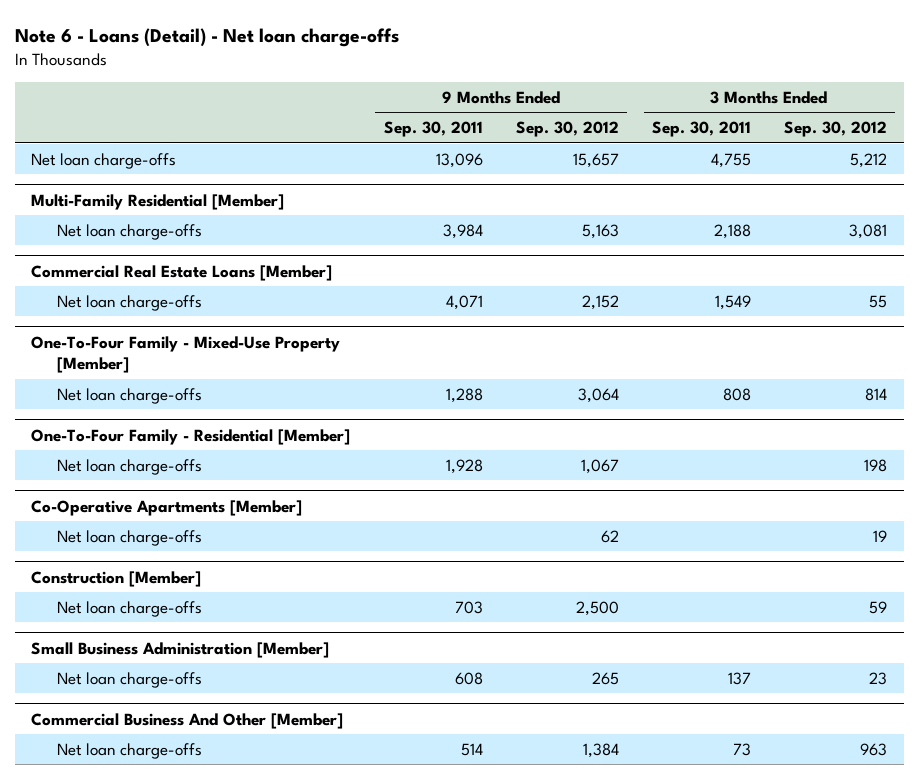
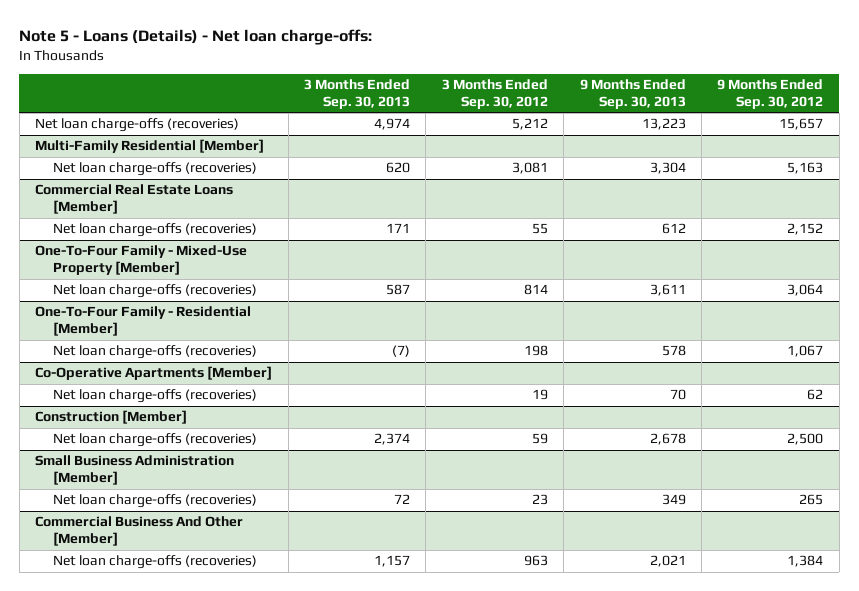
- Note 6 - Loans (Detail) - Net loan charge-offs
+ Note 5 - Loans (Details) - Net loan charge-offs:
- | 9 Months Ended Sep. 30, 2011 | 9 Months Ended Sep. 30, 2012 | 3 Months Ended Sep. 30, 2011 | 3 Months Ended Sep. 30, 2012
+ | 3 Months Ended Sep. 30, 2013 | 3 Months Ended Sep. 30, 2012 | 9 Months Ended Sep. 30, 2013 | 9 Months Ended Sep. 30, 2012
- Net loan charge-offs | 13,096 | 15,657 | 4,755 | 5,212
+ Net loan charge-offs (recoveries) | 4,974 | 5,212 | 13,223 | 15,657
@ Multi-Family Residential [Member]
- Net loan charge-offs | 3,984 | 5,163 | 2,188 | 3,081
+ Net loan charge-offs (recoveries) | 620 | 3,081 | 3,304 | 5,163
@ Commercial Real Estate Loans [Member]
- Net loan charge-offs | 4,071 | 2,152 | 1,549 | 55
+ Net loan charge-offs (recoveries) | 171 | 55 | 612 | 2,152
@ One-To-Four Family - Mixed-Use Property [Member]
- Net loan charge-offs | 1,288 | 3,064 | 808 | 814
+ Net loan charge-offs (recoveries) | 587 | 814 | 3,611 | 3,064
@ One-To-Four Family - Residential [Member]
- Net loan charge-offs | 1,928 | 1,067 | | 198
+ Net loan charge-offs (recoveries) | (7) | 198 | 578 | 1,067
@ Co-Operative Apartments [Member]
- Net loan charge-offs | | 62 | | 19
+ Net loan charge-offs (recoveries) | | 19 | 70 | 62
@ Construction [Member]
- Net loan charge-offs | 703 | 2,500 | | 59
+ Net loan charge-offs (recoveries) | 2,374 | 59 | 2,678 | 2,500
@ Small Business Administration [Member]
- Net loan charge-offs | 608 | 265 | 137 | 23
+ Net loan charge-offs (recoveries) | 72 | 23 | 349 | 265
@ Commercial Business And Other [Member]
- Net loan charge-offs | 514 | 1,384 | 73 | 963
+ Net loan charge-offs (recoveries) | 1,157 | 963 | 2,021 | 1,384

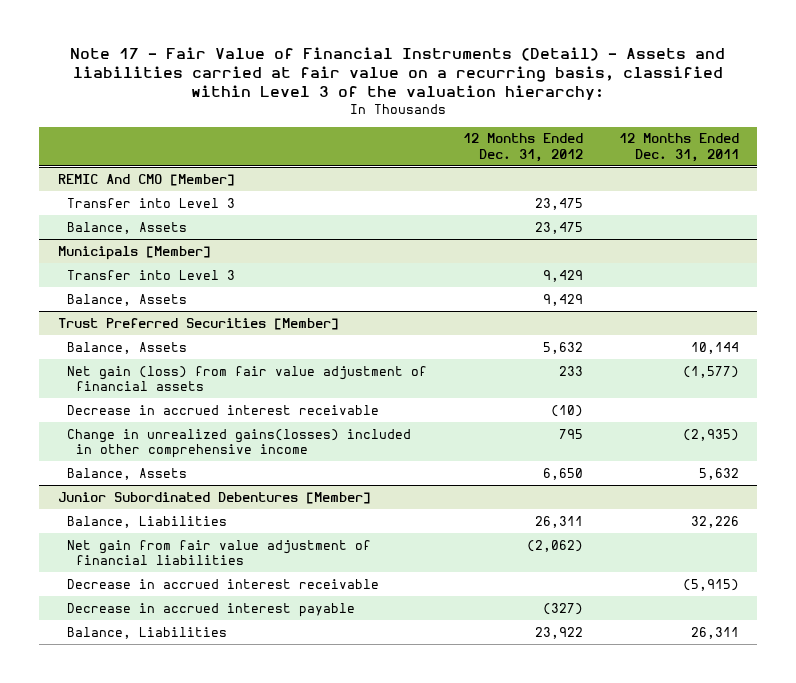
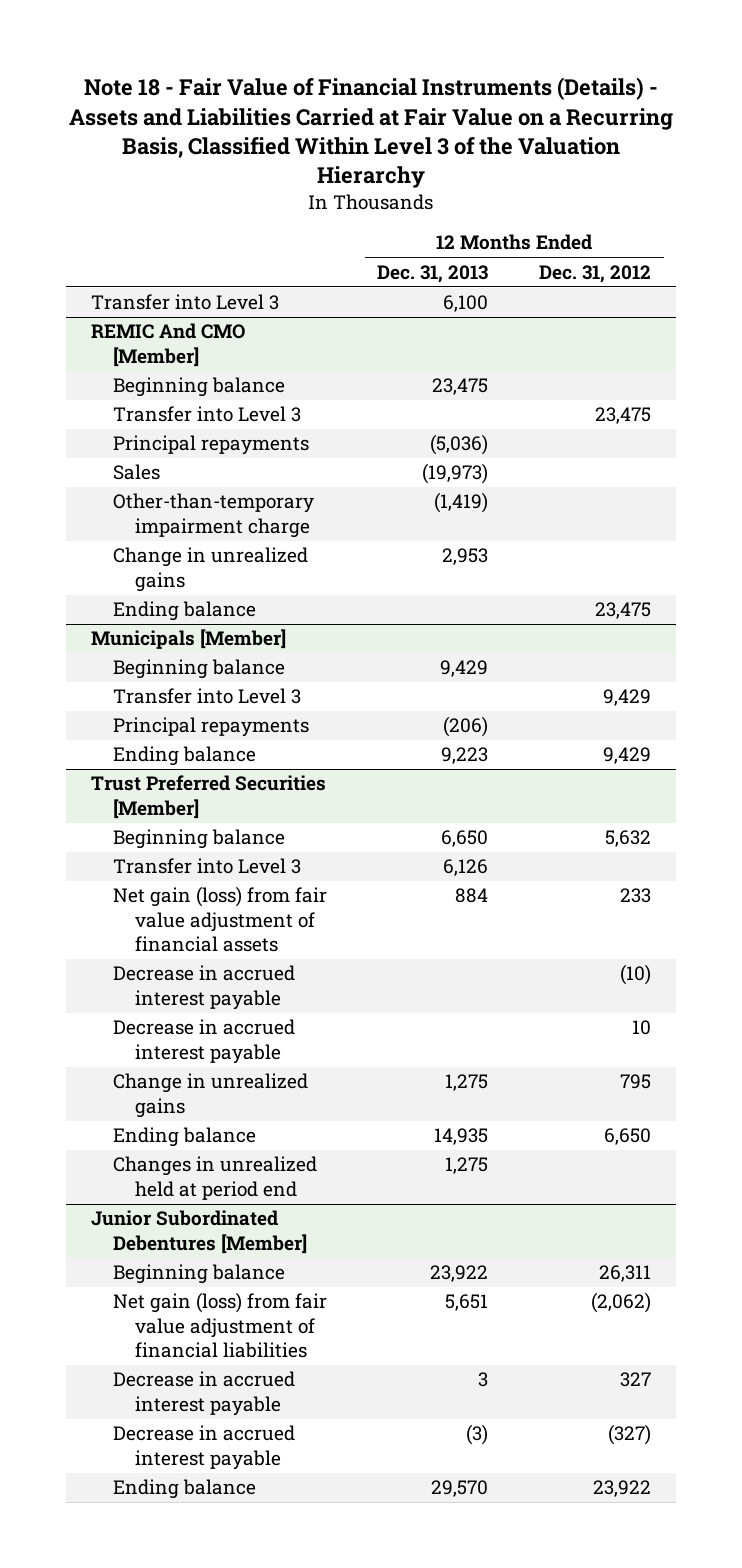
- Note 17 - Fair Value of Financial Instruments (Detail) - Assets and liabilities carried at fair value on a recurring basis, classified within Level 3 of the valuation hierarchy:
+ Note 18 - Fair Value of Financial Instruments (Details) - Assets and Liabilities Carried at Fair Value on a Recurring Basis, Classified Within Level 3 of the Valuation Hierarchy
- | 12 Months Ended Dec. 31, 2012 | 12 Months Ended Dec. 31, 2011
+ | 12 Months Ended Dec. 31, 2013 | 12 Months Ended Dec. 31, 2012
+ Transfer into Level 3 | 6,100 |
@ REMIC And CMO [Member]
+ Beginning balance | 23,475 |
- Balance, Assets | 23,475 |
+ Principal repayments | (5,036) |
+ Sales | (19,973) |
+ Other-than-temporary impairment charge | (1,419) |
+ Change in unrealized gains | 2,953 |
+ Ending balance | | 23,475
@ Municipals [Member]
+ Beginning balance | 9,429 |
- Balance, Assets | 9,429 |
+ Principal repayments | (206) |
+ Ending balance | 9,223 | 9,429
@ Trust Preferred Securities [Member]
- Balance, Assets | 5,632 | 10,144
+ Beginning balance | 6,650 | 5,632
+ Transfer into Level 3 | 6,126 |
- Decrease in accrued interest receivable | (10) |
- Change in unrealized gains(losses) included in other comprehensive income | 795 | (2,935)
- Balance, Assets | 6,650 | 5,632
+ Decrease in accrued interest payable | | (10)
+ Decrease in accrued interest payable | | 10
+ Change in unrealized gains | 1,275 | 795
+ Ending balance | 14,935 | 6,650
+ Changes in unrealized held at period end | 1,275 |
@ Junior Subordinated Debentures [Member]
- Balance, Liabilities | 26,311 | 32,226
- Net gain from fair value adjustment of financial liabilities | (2,062) |
- Decrease in accrued interest receivable | | (5,915)
+ Beginning balance | 23,922 | 26,311
+ Net gain (loss) from fair value adjustment of financial liabilities | 5,651 | (2,062)
+ Decrease in accrued interest payable | 3 | 327
- Balance, Liabilities | 23,922 | 26,311
+ Ending balance | 29,570 | 23,922

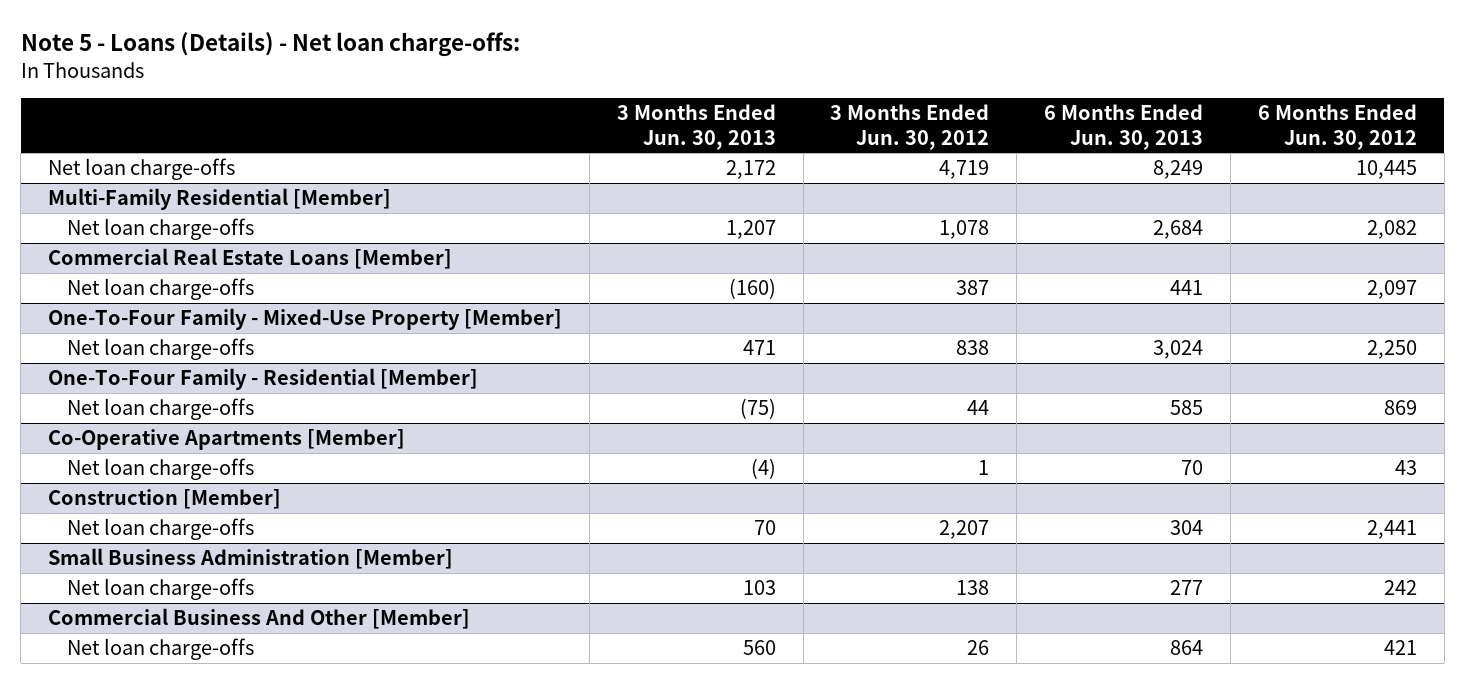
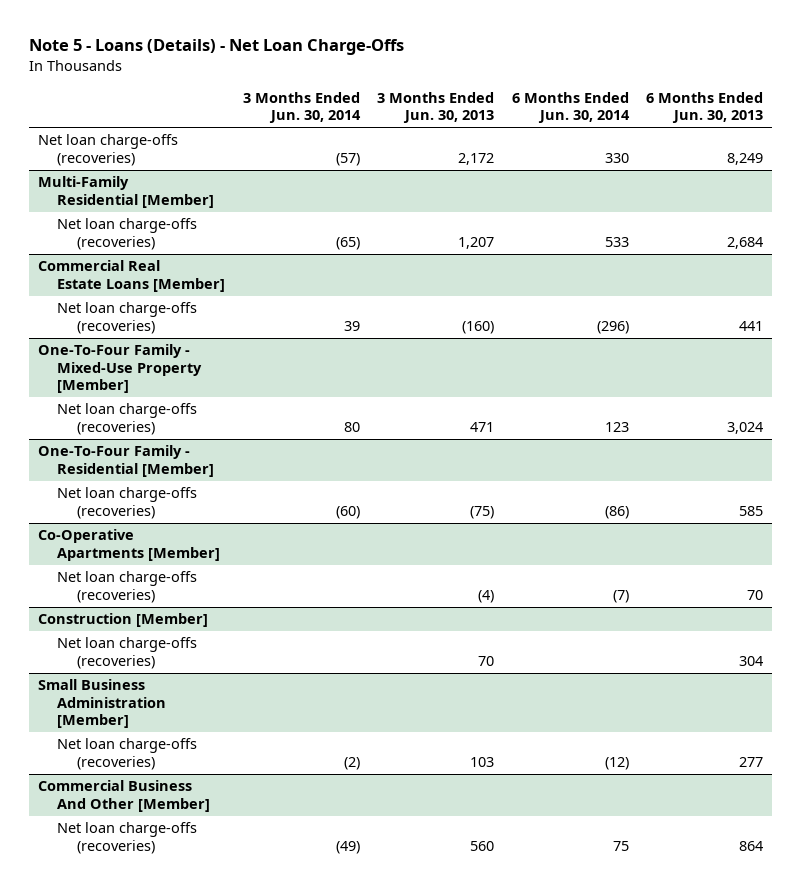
- Note 5 - Loans (Details) - Net loan charge-offs:
+ Note 5 - Loans (Details) - Net Loan Charge-Offs
- | 3 Months Ended Jun. 30, 2013 | 3 Months Ended Jun. 30, 2012 | 6 Months Ended Jun. 30, 2013 | 6 Months Ended Jun. 30, 2012
+ | 3 Months Ended Jun. 30, 2014 | 3 Months Ended Jun. 30, 2013 | 6 Months Ended Jun. 30, 2014 | 6 Months Ended Jun. 30, 2013
- Net loan charge-offs | 2,172 | 4,719 | 8,249 | 10,445
+ Net loan charge-offs (recoveries) | (57) | 2,172 | 330 | 8,249
@ Multi-Family Residential [Member]
- Net loan charge-offs | 1,207 | 1,078 | 2,684 | 2,082
+ Net loan charge-offs (recoveries) | (65) | 1,207 | 533 | 2,684
@ Commercial Real Estate Loans [Member]
- Net loan charge-offs | (160) | 387 | 441 | 2,097
+ Net loan charge-offs (recoveries) | 39 | (160) | (296) | 441
@ One-To-Four Family - Mixed-Use Property [Member]
- Net loan charge-offs | 471 | 838 | 3,024 | 2,250
+ Net loan charge-offs (recoveries) | 80 | 471 | 123 | 3,024
@ One-To-Four Family - Residential [Member]
- Net loan charge-offs | (75) | 44 | 585 | 869
+ Net loan charge-offs (recoveries) | (60) | (75) | (86) | 585
@ Co-Operative Apartments [Member]
- Net loan charge-offs | (4) | 1 | 70 | 43
+ Net loan charge-offs (recoveries) | | (4) | (7) | 70
@ Construction [Member]
- Net loan charge-offs | 70 | 2,207 | 304 | 2,441
+ Net loan charge-offs (recoveries) | | 70 | | 304
@ Small Business Administration [Member]
- Net loan charge-offs | 103 | 138 | 277 | 242
+ Net loan charge-offs (recoveries) | (2) | 103 | (12) | 277
@ Commercial Business And Other [Member]
- Net loan charge-offs | 560 | 26 | 864 | 421
+ Net loan charge-offs (recoveries) | (49) | 560 | 75 | 864

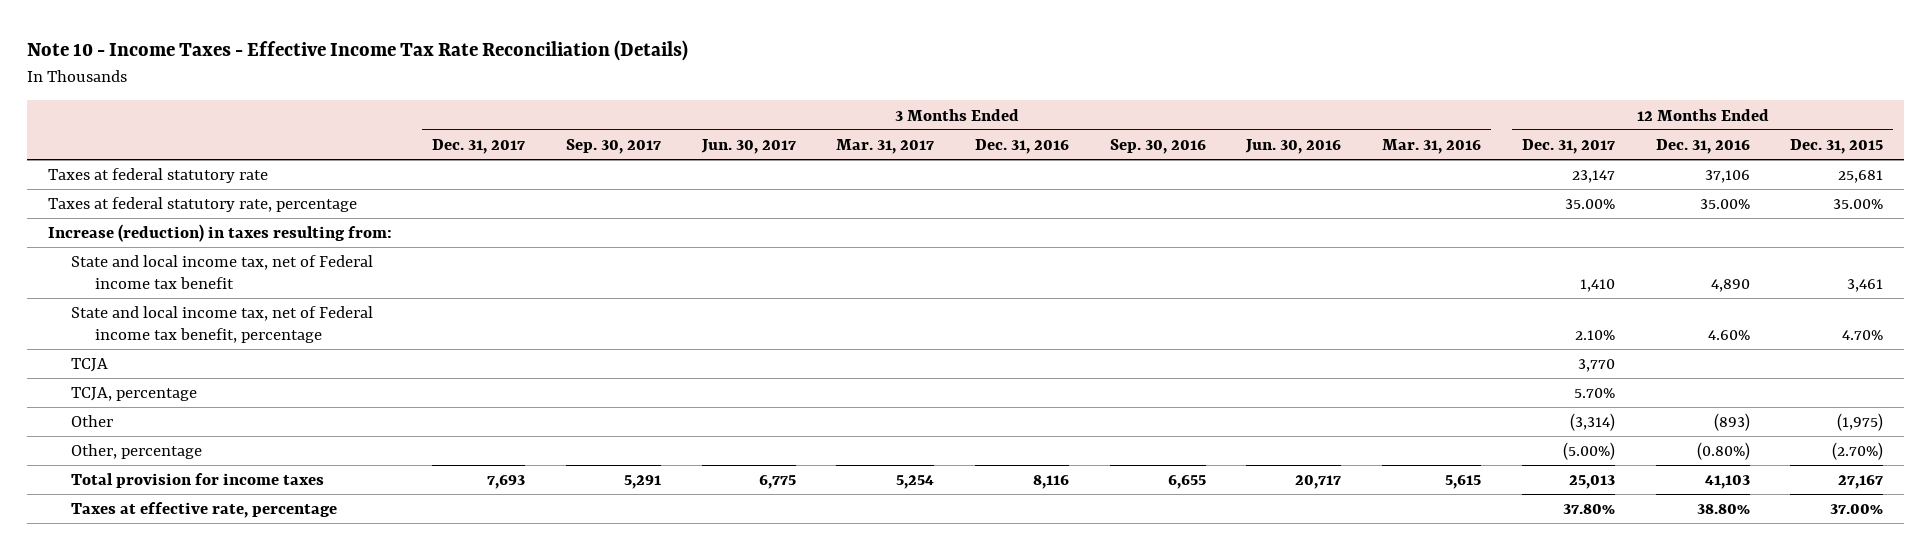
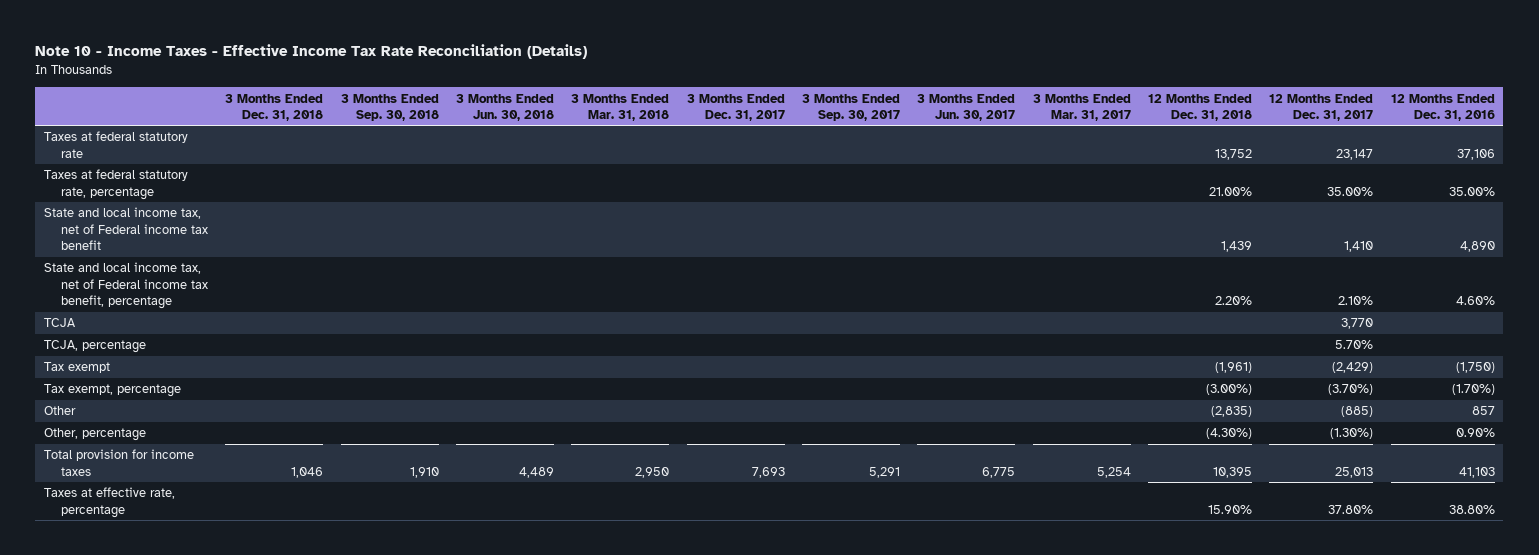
- | 3 Months Ended Dec. 31, 2017 | 3 Months Ended Sep. 30, 2017 | 3 Months Ended Jun. 30, 2017 | 3 Months Ended Mar. 31, 2017 | 3 Months Ended Dec. 31, 2016 | 3 Months Ended Sep. 30, 2016 | 3 Months Ended Jun. 30, 2016 | 3 Months Ended Mar. 31, 2016 | 12 Months Ended Dec. 31, 2017 | 12 Months Ended Dec. 31, 2016 | 12 Months Ended Dec. 31, 2015
+ | 3 Months Ended Dec. 31, 2018 | 3 Months Ended Sep. 30, 2018 | 3 Months Ended Jun. 30, 2018 | 3 Months Ended Mar. 31, 2018 | 3 Months Ended Dec. 31, 2017 | 3 Months Ended Sep. 30, 2017 | 3 Months Ended Jun. 30, 2017 | 3 Months Ended Mar. 31, 2017 | 12 Months Ended Dec. 31, 2018 | 12 Months Ended Dec. 31, 2017 | 12 Months Ended Dec. 31, 2016
- Increase (reduction) in taxes resulting from:
- Other | | | | | | | | | (3,314) | (893) | (1,975)
- Other, percentage | | | | | | | | | (5.00%) | (0.80%) | (2.70%)
+ Tax exempt | | | | | | | | | (1,961) | (2,429) | (1,750)
+ Tax exempt, percentage | | | | | | | | | (3.00%) | (3.70%) | (1.70%)
+ Other | | | | | | | | | (2,835) | (885) | 857
+ Other, percentage | | | | | | | | | (4.30%) | (1.30%) | 0.90%

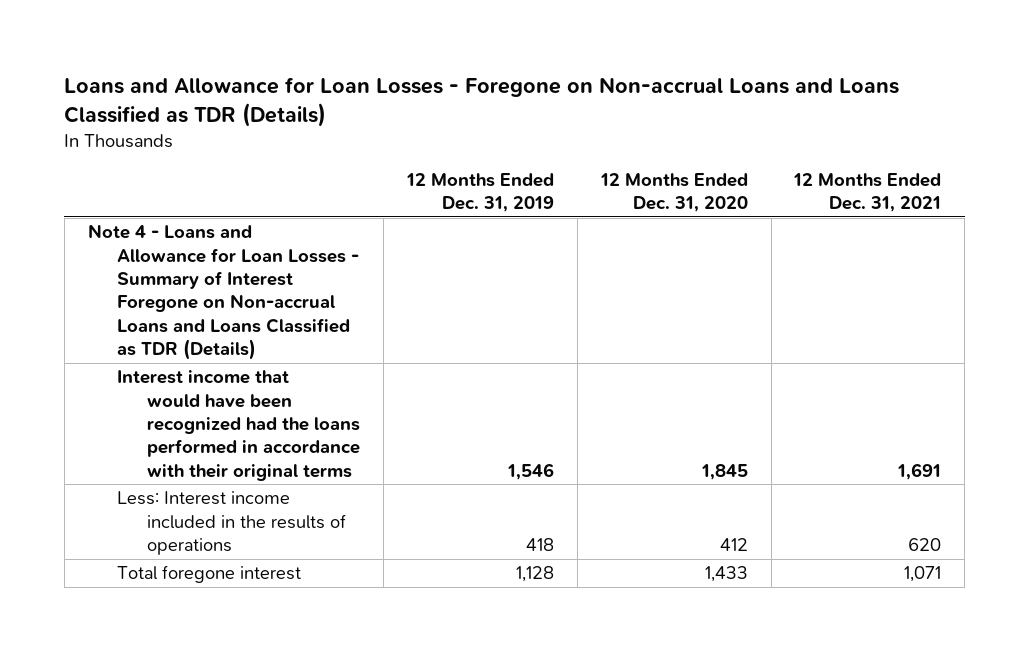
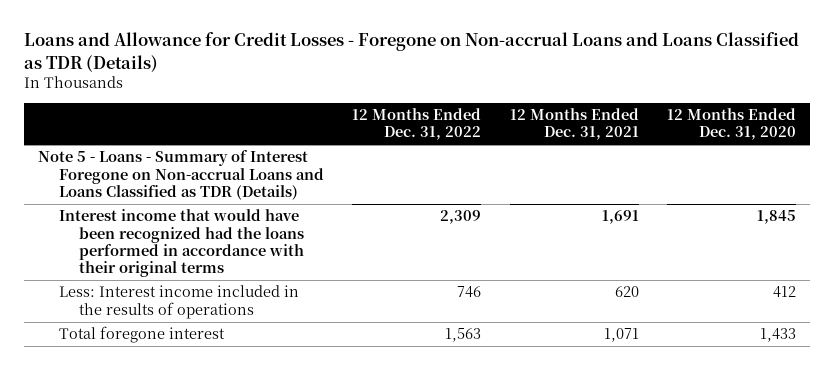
- Loans and Allowance for Loan Losses - Foregone on Non-accrual Loans and Loans Classified as TDR (Details)
+ Loans and Allowance for Credit Losses - Foregone on Non-accrual Loans and Loans Classified as TDR (Details)
- | 12 Months Ended Dec. 31, 2019 | 12 Months Ended Dec. 31, 2020 | 12 Months Ended Dec. 31, 2021
+ | 12 Months Ended Dec. 31, 2022 | 12 Months Ended Dec. 31, 2021 | 12 Months Ended Dec. 31, 2020
- Note 4 - Loans and Allowance for Loan Losses - Summary of Interest Foregone on Non-accrual Loans and Loans Classified as TDR (Details)
+ Note 5 - Loans - Summary of Interest Foregone on Non-accrual Loans and Loans Classified as TDR (Details)

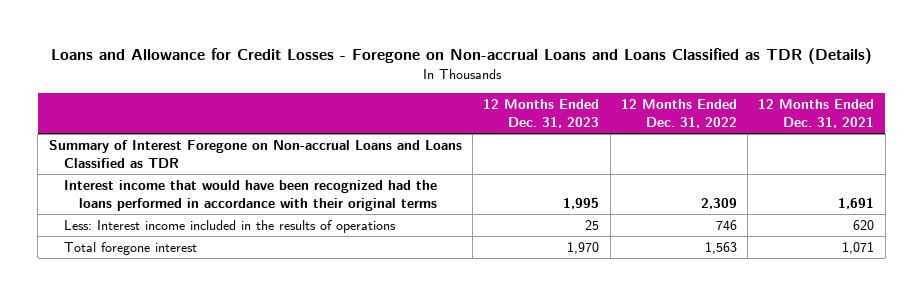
- | 12 Months Ended Dec. 31, 2022 | 12 Months Ended Dec. 31, 2021 | 12 Months Ended Dec. 31, 2020
+ | 12 Months Ended Dec. 31, 2023 | 12 Months Ended Dec. 31, 2022 | 12 Months Ended Dec. 31, 2021
- Note 5 - Loans - Summary of Interest Foregone on Non-accrual Loans and Loans Classified as TDR (Details)
+ Summary of Interest Foregone on Non-accrual Loans and Loans Classified as TDR

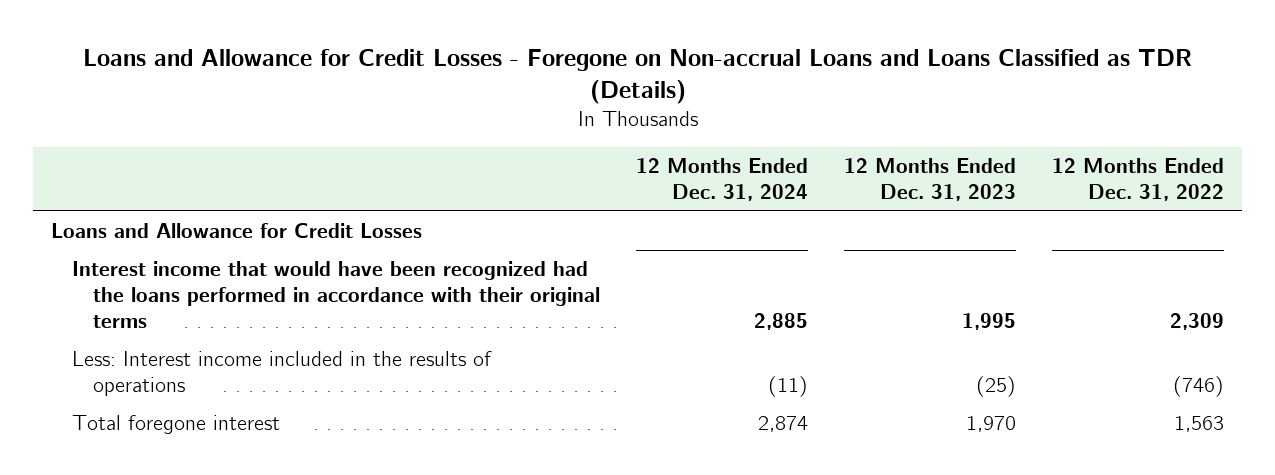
- | 12 Months Ended Dec. 31, 2023 | 12 Months Ended Dec. 31, 2022 | 12 Months Ended Dec. 31, 2021
+ | 12 Months Ended Dec. 31, 2024 | 12 Months Ended Dec. 31, 2023 | 12 Months Ended Dec. 31, 2022
- Summary of Interest Foregone on Non-accrual Loans and Loans Classified as TDR
+ Loans and Allowance for Credit Losses
- Less: Interest income included in the results of operations | 25 | 746 | 620
+ Less: Interest income included in the results of operations | (11) | (25) | (746)

